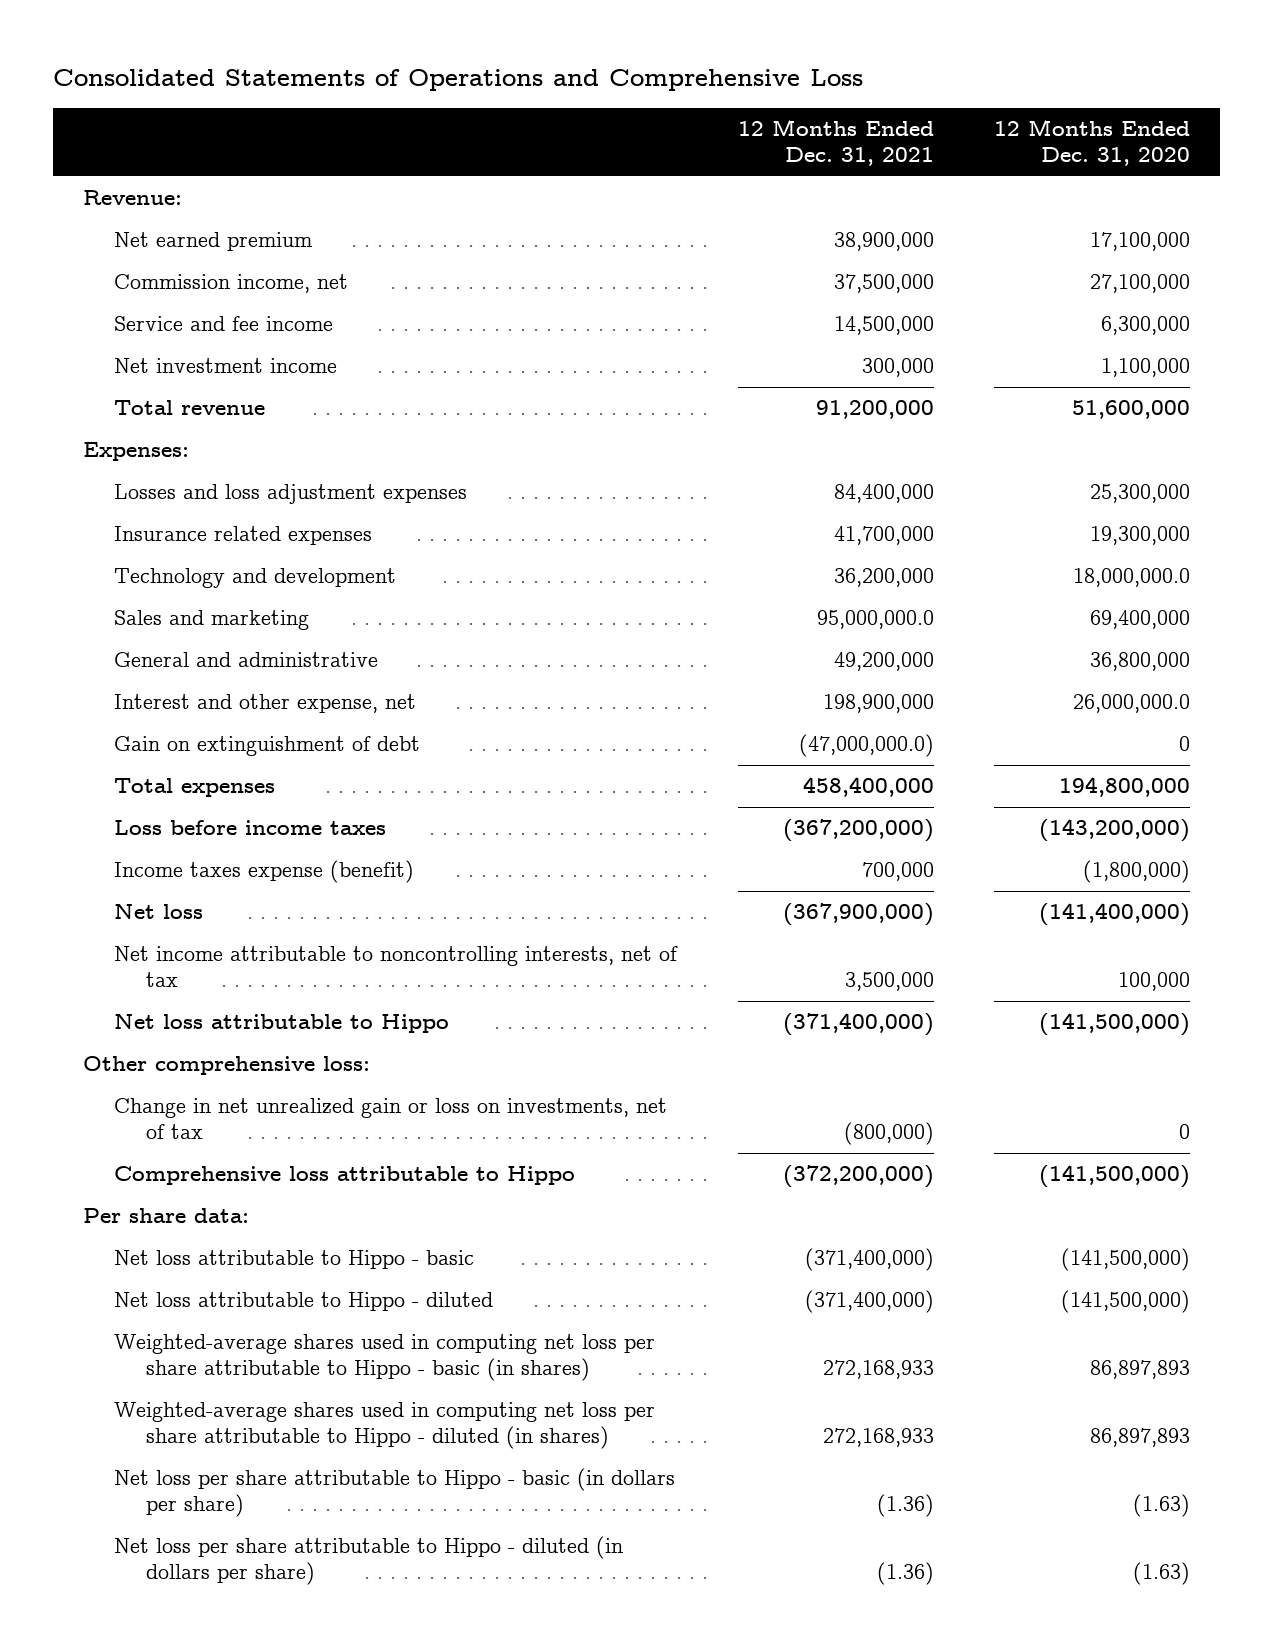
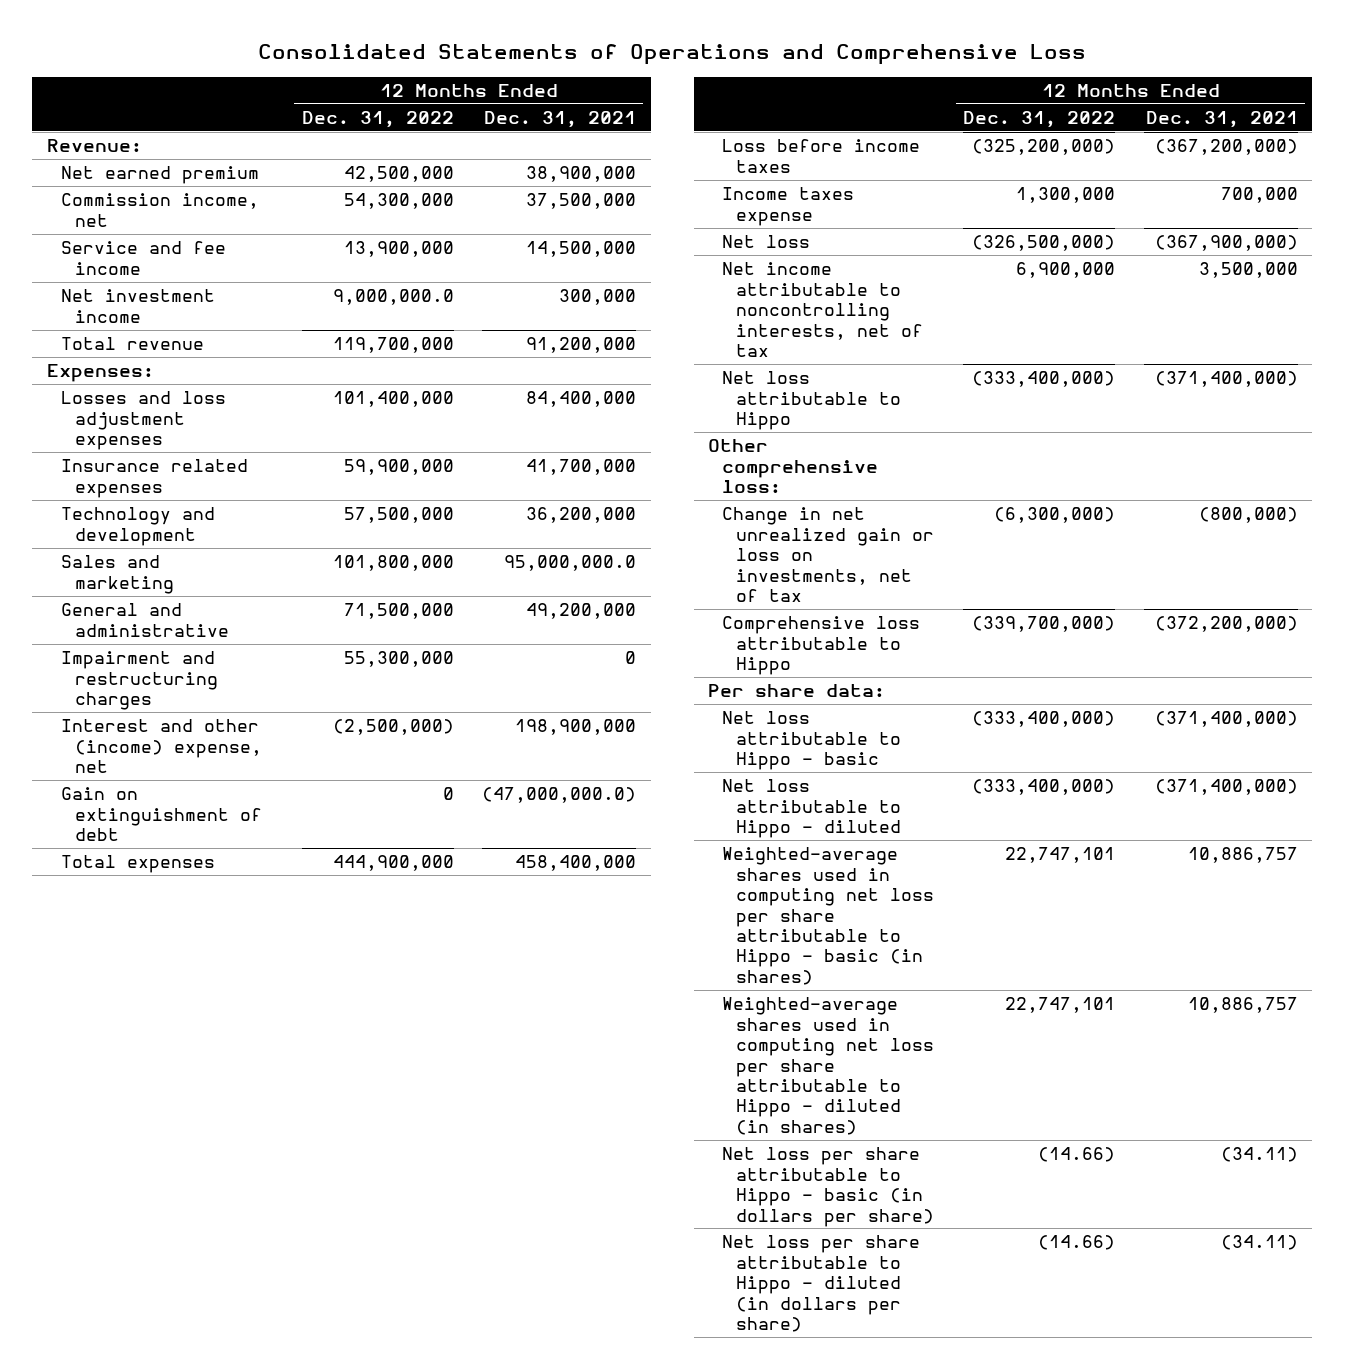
- | 12 Months Ended Dec. 31, 2021 | 12 Months Ended Dec. 31, 2020
+ | 12 Months Ended Dec. 31, 2022 | 12 Months Ended Dec. 31, 2021
- Interest and other expense, net | 198,900,000 | 26,000,000.0
+ Impairment and restructuring charges | 55,300,000 | 0
+ Interest and other (income) expense, net | (2,500,000) | 198,900,000
- Income taxes expense (benefit) | 700,000 | (1,800,000)
+ Income taxes expense | 1,300,000 | 700,000
- Weighted-average shares used in computing net loss per share attributable to Hippo - basic (in shares) | 272,168,933 | 86,897,893
- Weighted-average shares used in computing net loss per share attributable to Hippo - diluted (in shares) | 272,168,933 | 86,897,893
- Net loss per share attributable to Hippo - basic (in dollars per share) | (1.36) | (1.63)
- Net loss per share attributable to Hippo - diluted (in dollars per share) | (1.36) | (1.63)
+ Weighted-average shares used in computing net loss per share attributable to Hippo - basic (in shares) | 22,747,101 | 10,886,757
+ Weighted-average shares used in computing net loss per share attributable to Hippo - diluted (in shares) | 22,747,101 | 10,886,757
+ Net loss per share attributable to Hippo - basic (in dollars per share) | (14.66) | (34.11)
+ Net loss per share attributable to Hippo - diluted (in dollars per share) | (14.66) | (34.11)

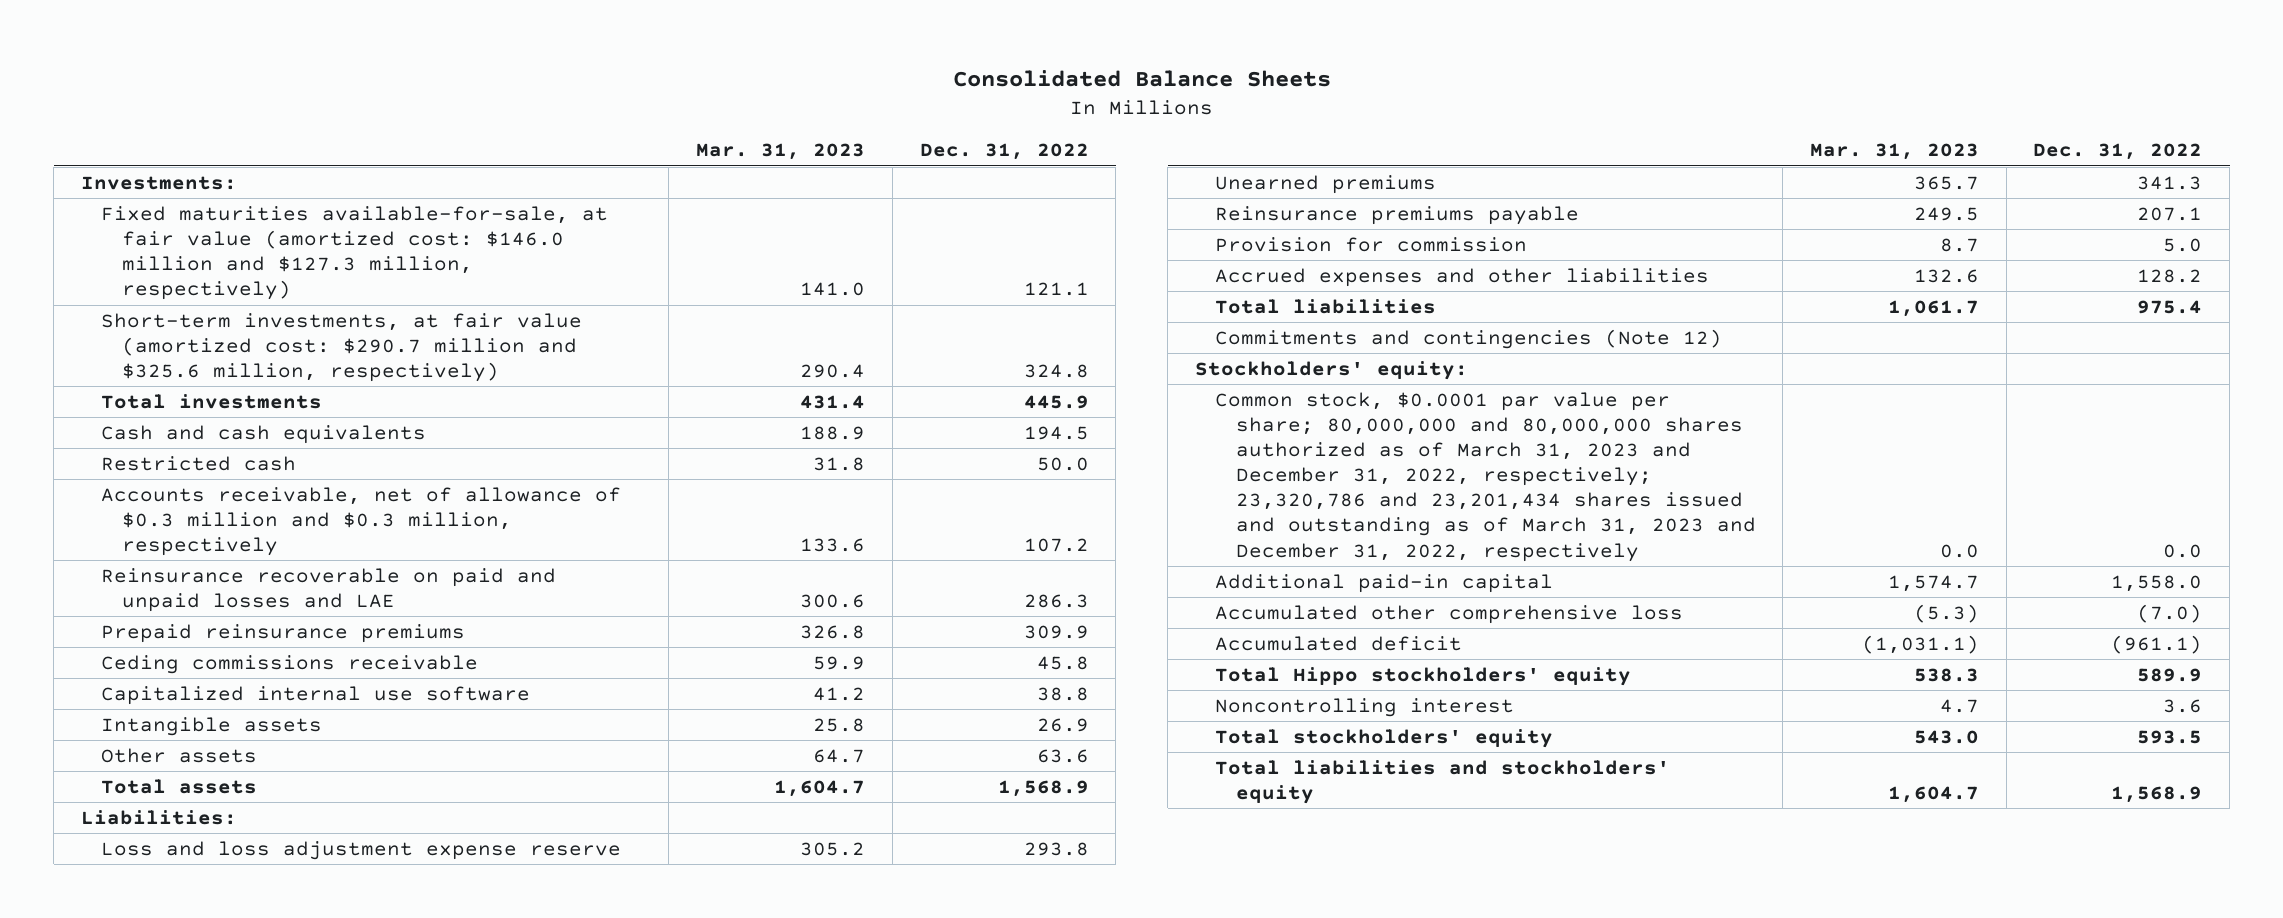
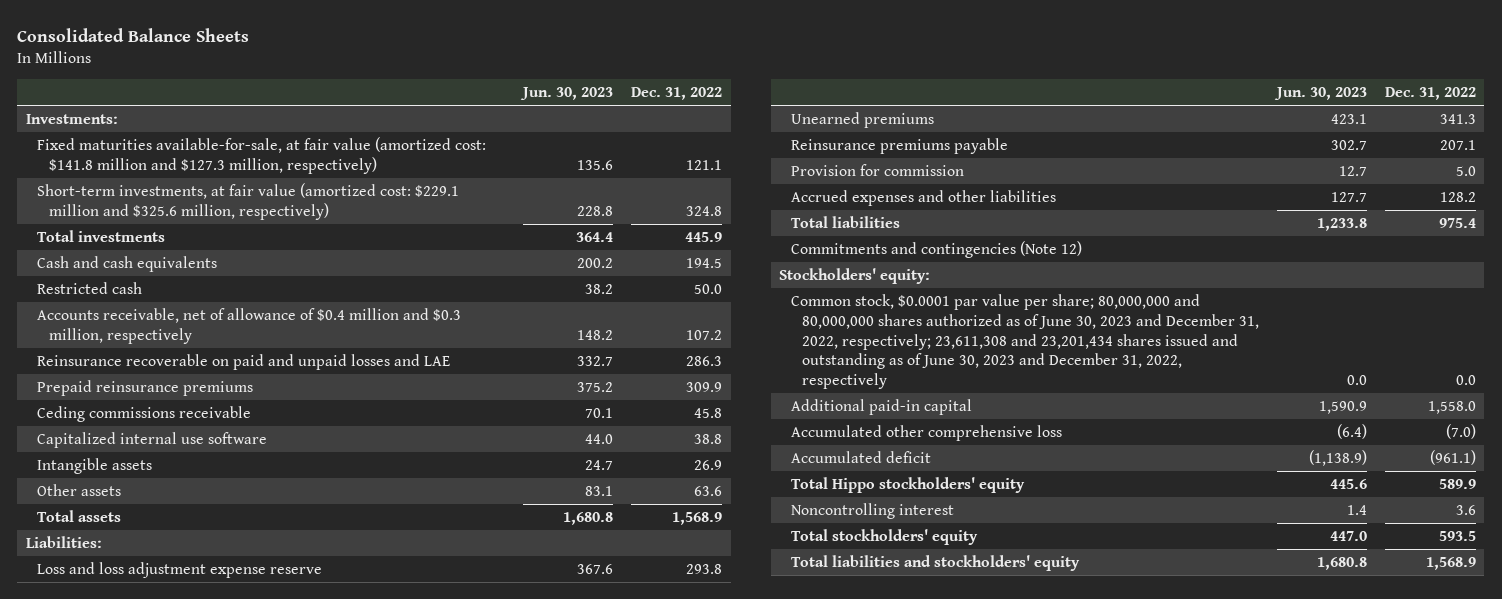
- | Mar. 31, 2023 | Dec. 31, 2022
+ | Jun. 30, 2023 | Dec. 31, 2022
- Fixed maturities available-for-sale, at fair value (amortized cost: $146.0 million and $127.3 million, respectively) | 141.0 | 121.1
- Short-term investments, at fair value (amortized cost: $290.7 million and $325.6 million, respectively) | 290.4 | 324.8
+ Fixed maturities available-for-sale, at fair value (amortized cost: $141.8 million and $127.3 million, respectively) | 135.6 | 121.1
+ Short-term investments, at fair value (amortized cost: $229.1 million and $325.6 million, respectively) | 228.8 | 324.8
- Accounts receivable, net of allowance of $0.3 million and $0.3 million, respectively | 133.6 | 107.2
+ Accounts receivable, net of allowance of $0.4 million and $0.3 million, respectively | 148.2 | 107.2
- Common stock, $0.0001 par value per share; 80,000,000 and 80,000,000 shares authorized as of March 31, 2023 and December 31, 2022, respectively; 23,320,786 and 23,201,434 shares issued and outstanding as of March 31, 2023 and December 31, 2022, respectively | 0.0 | 0.0
+ Common stock, $0.0001 par value per share; 80,000,000 and 80,000,000 shares authorized as of June 30, 2023 and December 31, 2022, respectively; 23,611,308 and 23,201,434 shares issued and outstanding as of June 30, 2023 and December 31, 2022, respectively | 0.0 | 0.0

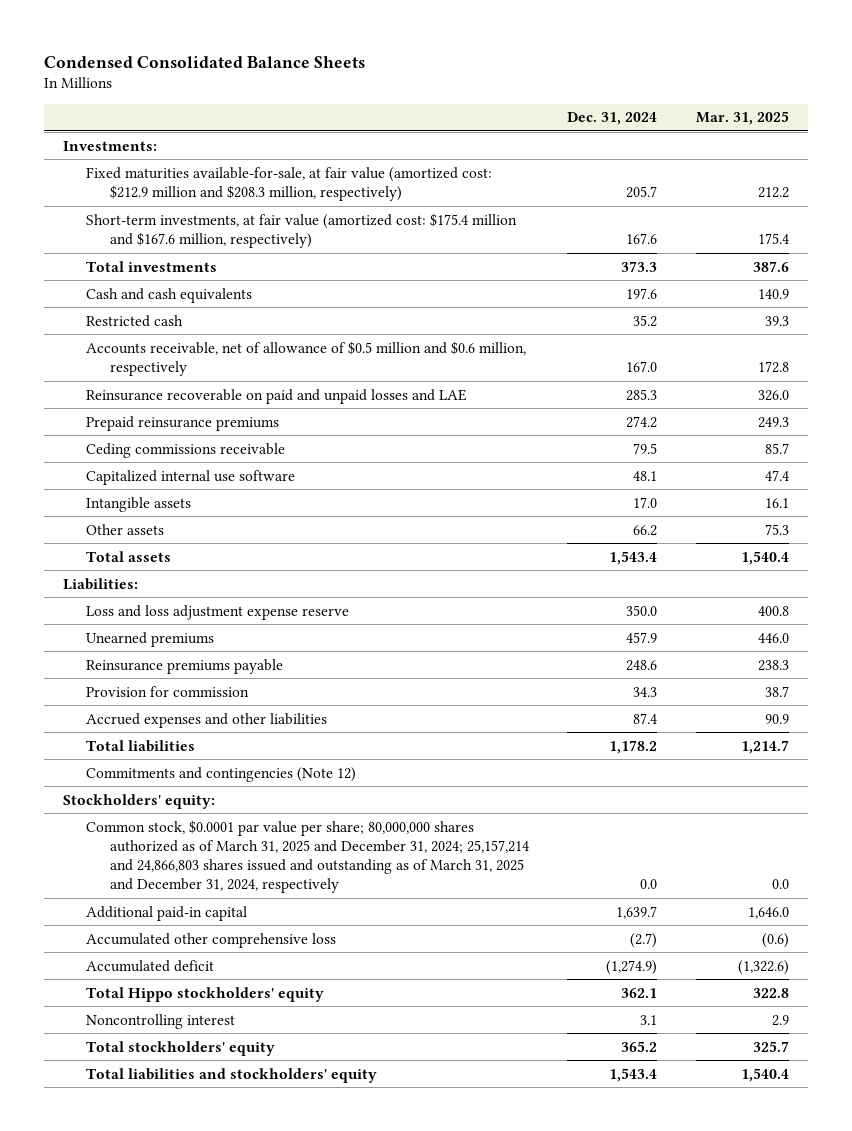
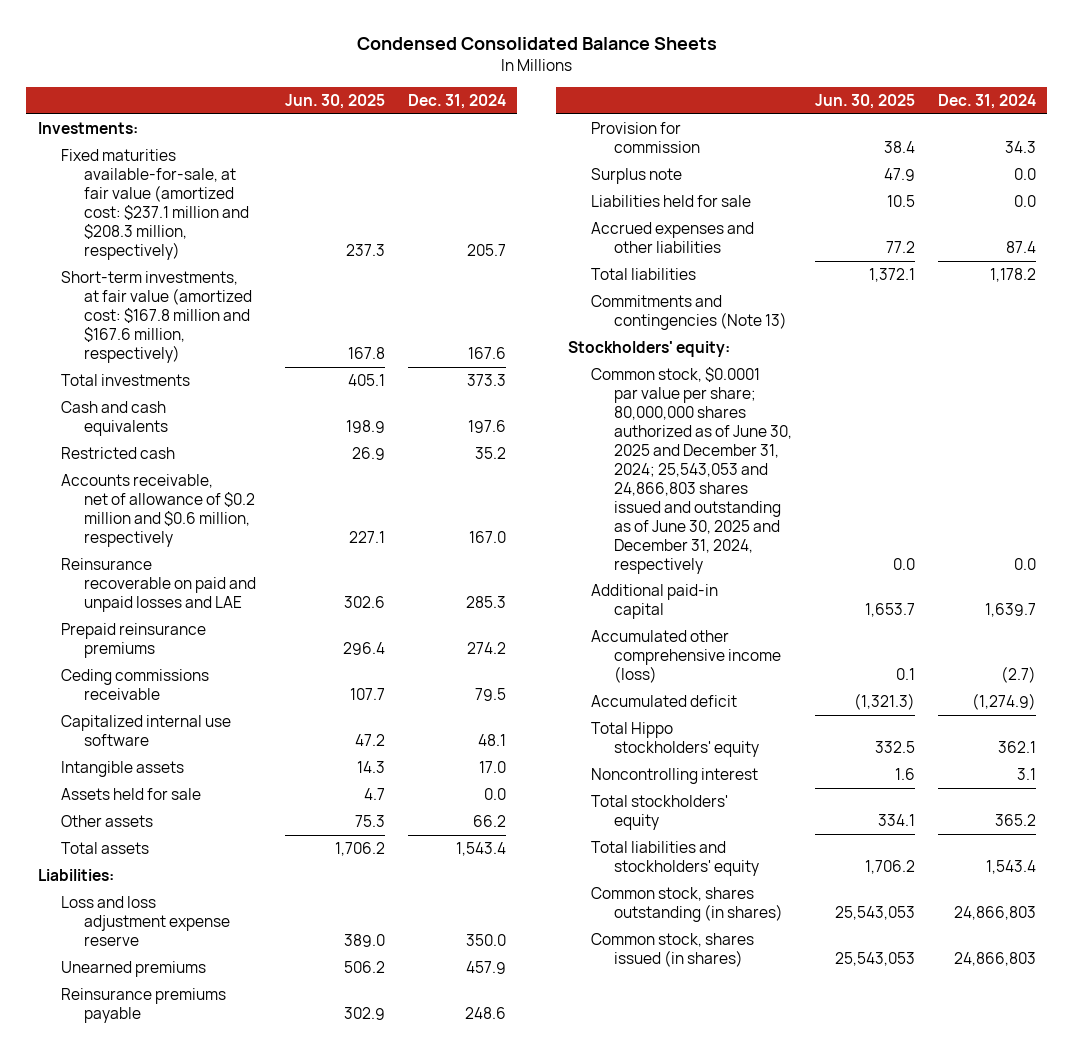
- | Dec. 31, 2024 | Mar. 31, 2025
+ | Jun. 30, 2025 | Dec. 31, 2024
- Fixed maturities available-for-sale, at fair value (amortized cost: $212.9 million and $208.3 million, respectively) | 205.7 | 212.2
- Short-term investments, at fair value (amortized cost: $175.4 million and $167.6 million, respectively) | 167.6 | 175.4
+ Fixed maturities available-for-sale, at fair value (amortized cost: $237.1 million and $208.3 million, respectively) | 237.3 | 205.7
+ Short-term investments, at fair value (amortized cost: $167.8 million and $167.6 million, respectively) | 167.8 | 167.6
- Accounts receivable, net of allowance of $0.5 million and $0.6 million, respectively | 167.0 | 172.8
+ Accounts receivable, net of allowance of $0.2 million and $0.6 million, respectively | 227.1 | 167.0
+ Assets held for sale | 4.7 | 0.0
+ Surplus note | 47.9 | 0.0
+ Liabilities held for sale | 10.5 | 0.0
- Commitments and contingencies (Note 12)
+ Commitments and contingencies (Note 13)
- Common stock, $0.0001 par value per share; 80,000,000 shares authorized as of March 31, 2025 and December 31, 2024; 25,157,214 and 24,866,803 shares issued and outstanding as of March 31, 2025 and December 31, 2024, respectively | 0.0 | 0.0
+ Common stock, $0.0001 par value per share; 80,000,000 shares authorized as of June 30, 2025 and December 31, 2024; 25,543,053 and 24,866,803 shares issued and outstanding as of June 30, 2025 and December 31, 2024, respectively | 0.0 | 0.0
- Accumulated other comprehensive loss | (2.7) | (0.6)
+ Accumulated other comprehensive income (loss) | 0.1 | (2.7)
+ Common stock, shares outstanding (in shares) | 25,543,053 | 24,866,803
+ Common stock, shares issued (in shares) | 25,543,053 | 24,866,803

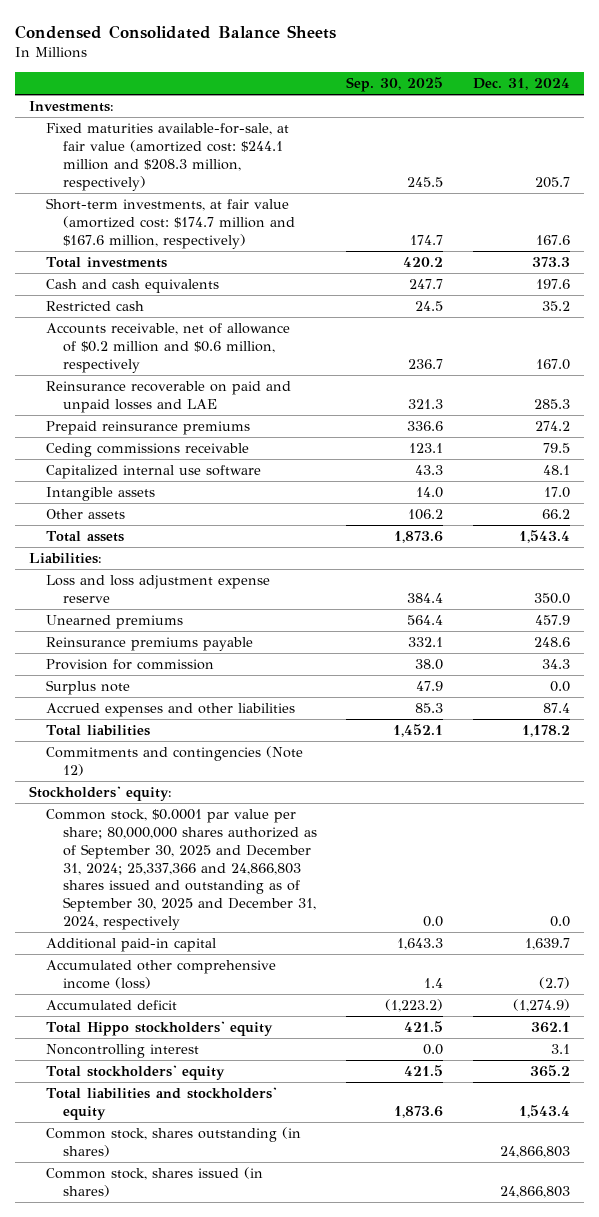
- | Jun. 30, 2025 | Dec. 31, 2024
+ | Sep. 30, 2025 | Dec. 31, 2024
- Fixed maturities available-for-sale, at fair value (amortized cost: $237.1 million and $208.3 million, respectively) | 237.3 | 205.7
- Short-term investments, at fair value (amortized cost: $167.8 million and $167.6 million, respectively) | 167.8 | 167.6
+ Fixed maturities available-for-sale, at fair value (amortized cost: $244.1 million and $208.3 million, respectively) | 245.5 | 205.7
+ Short-term investments, at fair value (amortized cost: $174.7 million and $167.6 million, respectively) | 174.7 | 167.6
- Assets held for sale | 4.7 | 0.0
- Liabilities held for sale | 10.5 | 0.0
- Commitments and contingencies (Note 13)
+ Commitments and contingencies (Note 12)
- Common stock, $0.0001 par value per share; 80,000,000 shares authorized as of June 30, 2025 and December 31, 2024; 25,543,053 and 24,866,803 shares issued and outstanding as of June 30, 2025 and December 31, 2024, respectively | 0.0 | 0.0
+ Common stock, $0.0001 par value per share; 80,000,000 shares authorized as of September 30, 2025 and December 31, 2024; 25,337,366 and 24,866,803 shares issued and outstanding as of September 30, 2025 and December 31, 2024, respectively | 0.0 | 0.0

